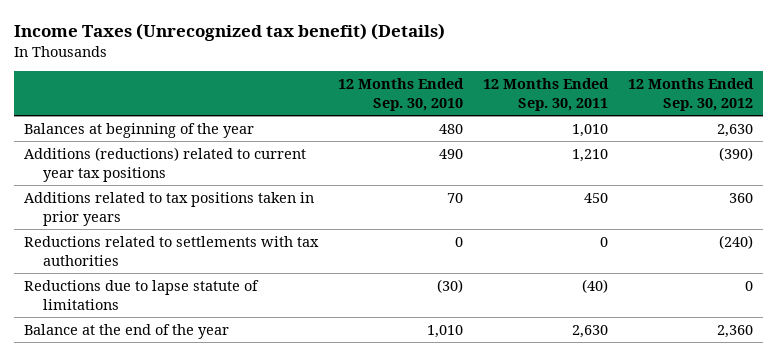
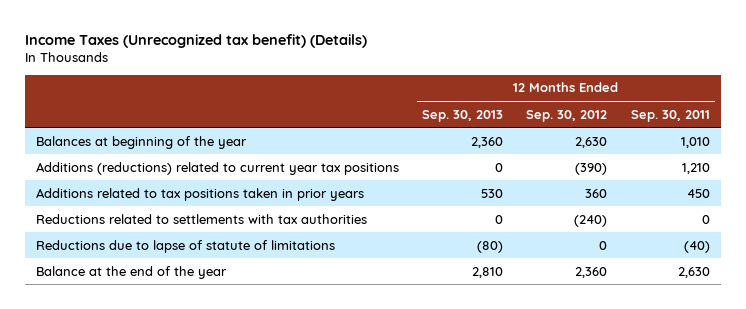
- | 12 Months Ended Sep. 30, 2010 | 12 Months Ended Sep. 30, 2011 | 12 Months Ended Sep. 30, 2012
+ | 12 Months Ended Sep. 30, 2013 | 12 Months Ended Sep. 30, 2012 | 12 Months Ended Sep. 30, 2011
- Reductions due to lapse statute of limitations | (30) | (40) | 0
+ Reductions due to lapse of statute of limitations | (80) | 0 | (40)

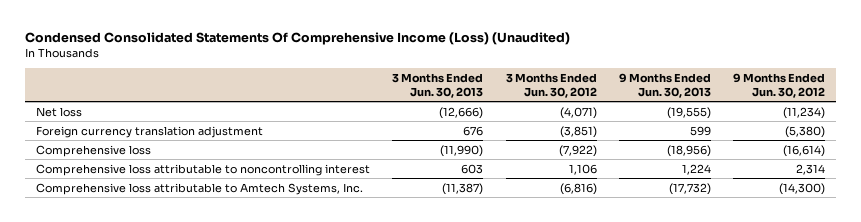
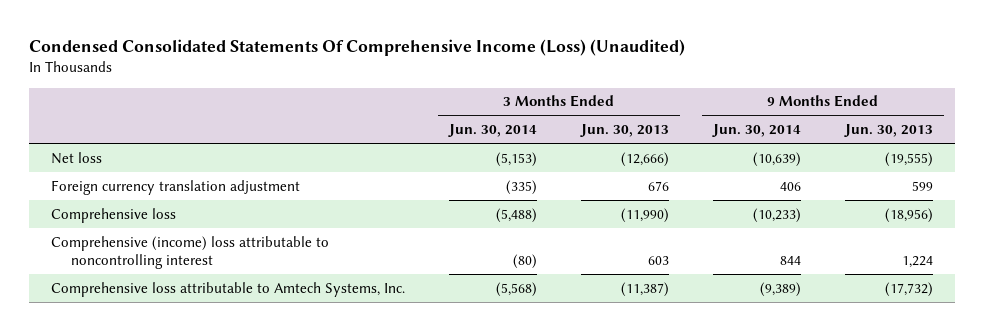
- | 3 Months Ended Jun. 30, 2013 | 3 Months Ended Jun. 30, 2012 | 9 Months Ended Jun. 30, 2013 | 9 Months Ended Jun. 30, 2012
+ | 3 Months Ended Jun. 30, 2014 | 3 Months Ended Jun. 30, 2013 | 9 Months Ended Jun. 30, 2014 | 9 Months Ended Jun. 30, 2013
- Comprehensive loss attributable to noncontrolling interest | 603 | 1,106 | 1,224 | 2,314
+ Comprehensive (income) loss attributable to noncontrolling interest | (80) | 603 | 844 | 1,224

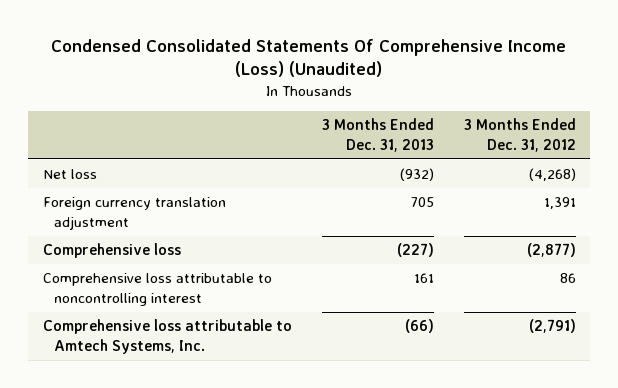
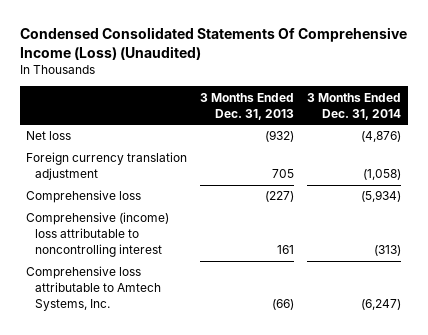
- | 3 Months Ended Dec. 31, 2013 | 3 Months Ended Dec. 31, 2012
+ | 3 Months Ended Dec. 31, 2013 | 3 Months Ended Dec. 31, 2014
- Comprehensive loss attributable to noncontrolling interest | 161 | 86
+ Comprehensive (income) loss attributable to noncontrolling interest | 161 | (313)

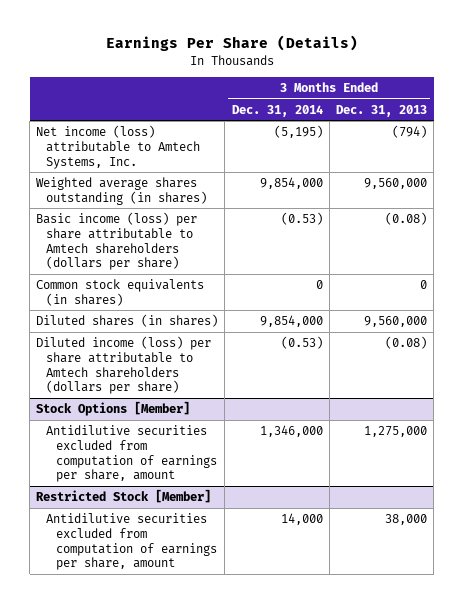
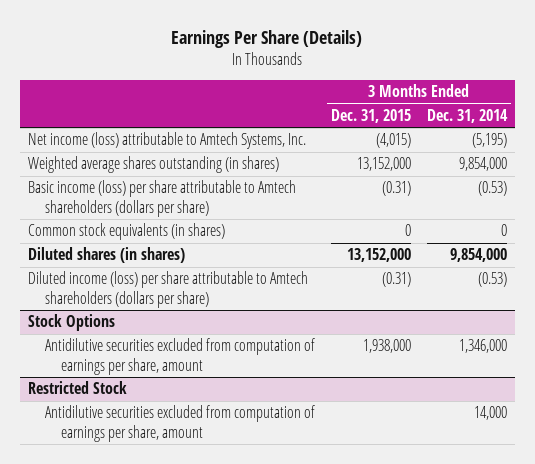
- | 3 Months Ended Dec. 31, 2014 | 3 Months Ended Dec. 31, 2013
+ | 3 Months Ended Dec. 31, 2015 | 3 Months Ended Dec. 31, 2014
- Stock Options [Member]
+ Stock Options
- Restricted Stock [Member]
+ Restricted Stock

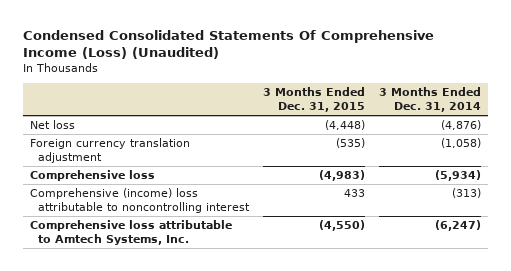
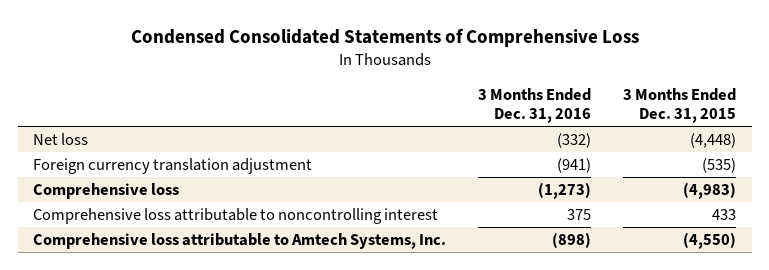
- Condensed Consolidated Statements Of Comprehensive Income (Loss) (Unaudited)
+ Condensed Consolidated Statements of Comprehensive Loss
- | 3 Months Ended Dec. 31, 2015 | 3 Months Ended Dec. 31, 2014
+ | 3 Months Ended Dec. 31, 2016 | 3 Months Ended Dec. 31, 2015
- Comprehensive (income) loss attributable to noncontrolling interest | 433 | (313)
+ Comprehensive loss attributable to noncontrolling interest | 375 | 433

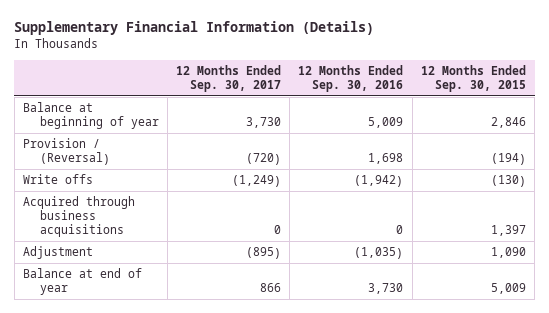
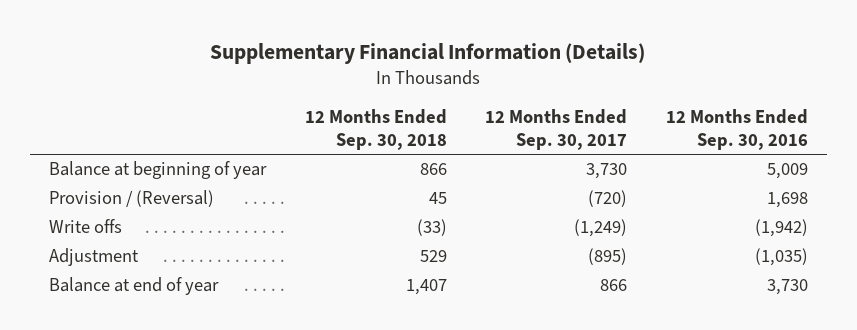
- | 12 Months Ended Sep. 30, 2017 | 12 Months Ended Sep. 30, 2016 | 12 Months Ended Sep. 30, 2015
+ | 12 Months Ended Sep. 30, 2018 | 12 Months Ended Sep. 30, 2017 | 12 Months Ended Sep. 30, 2016
- Acquired through business acquisitions | 0 | 0 | 1,397

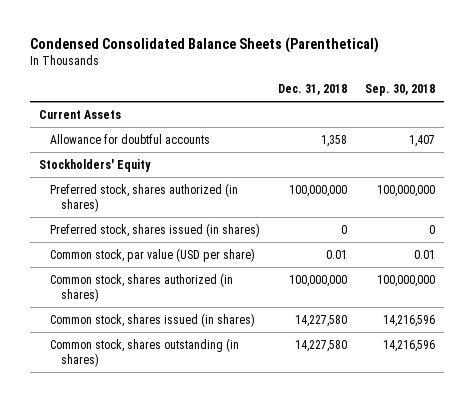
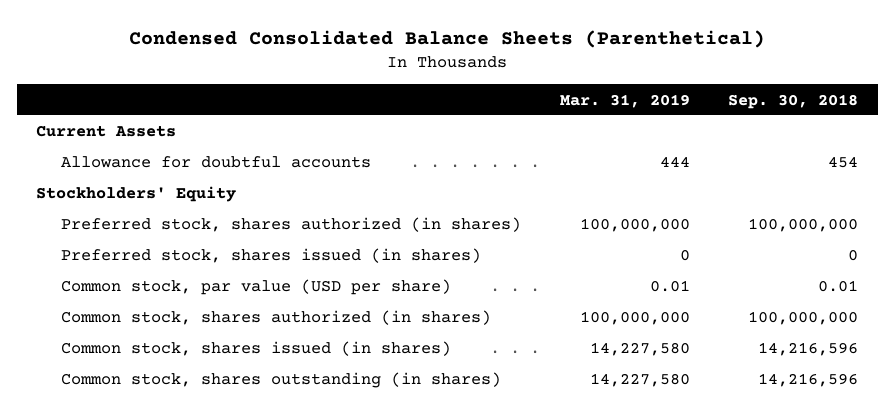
- | Dec. 31, 2018 | Sep. 30, 2018
+ | Mar. 31, 2019 | Sep. 30, 2018
- Allowance for doubtful accounts | 1,358 | 1,407
+ Allowance for doubtful accounts | 444 | 454

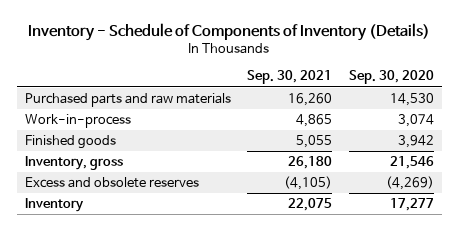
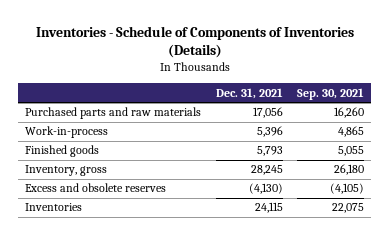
- Inventory - Schedule of Components of Inventory (Details)
+ Inventories - Schedule of Components of Inventories (Details)
- | Sep. 30, 2021 | Sep. 30, 2020
+ | Dec. 31, 2021 | Sep. 30, 2021
- Inventory | 22,075 | 17,277
+ Inventories | 24,115 | 22,075

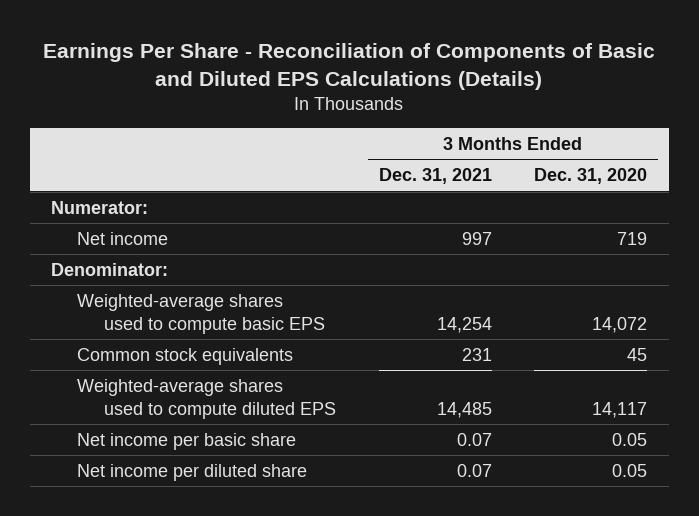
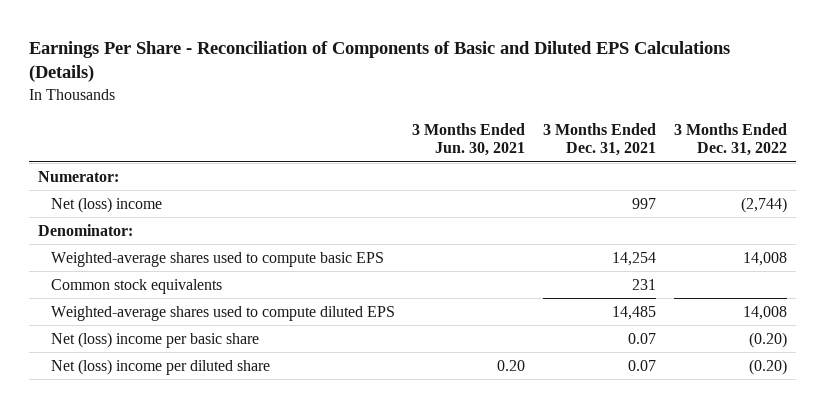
- | 3 Months Ended Dec. 31, 2021 | 3 Months Ended Dec. 31, 2020
+ | 3 Months Ended Jun. 30, 2021 | 3 Months Ended Dec. 31, 2021 | 3 Months Ended Dec. 31, 2022
- Net income | 997 | 719
+ Net (loss) income | | 997 | (2,744)
- Net income per basic share | 0.07 | 0.05
- Net income per diluted share | 0.07 | 0.05
+ Net (loss) income per basic share | | 0.07 | (0.20)
+ Net (loss) income per diluted share | 0.20 | 0.07 | (0.20)

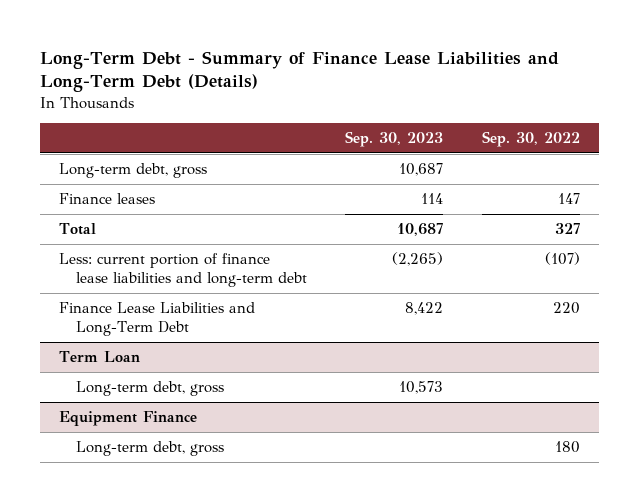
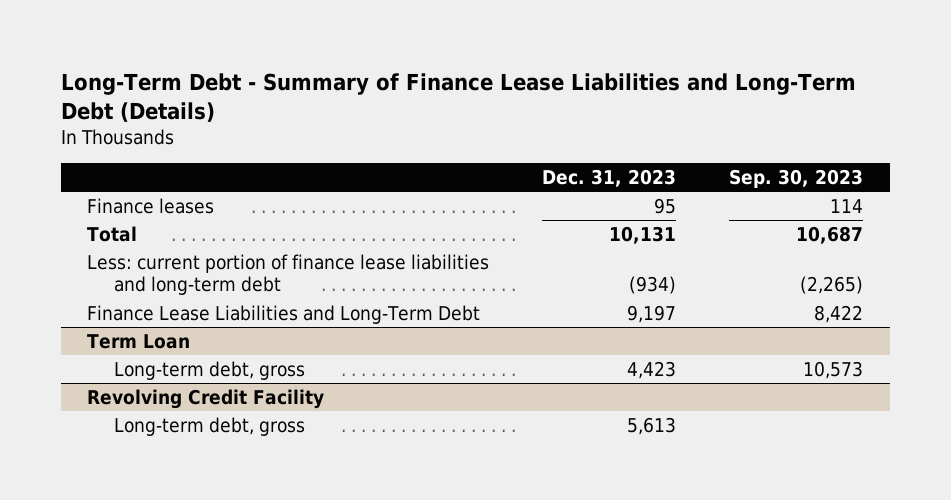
- | Sep. 30, 2023 | Sep. 30, 2022
+ | Dec. 31, 2023 | Sep. 30, 2023
- Long-term debt, gross | 10,687 |
- Equipment Finance
+ Revolving Credit Facility

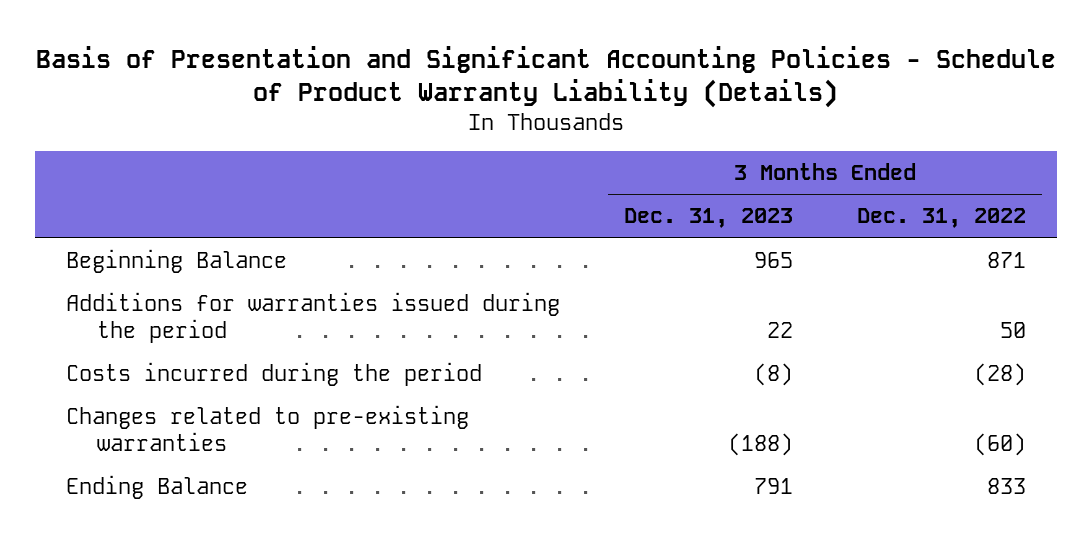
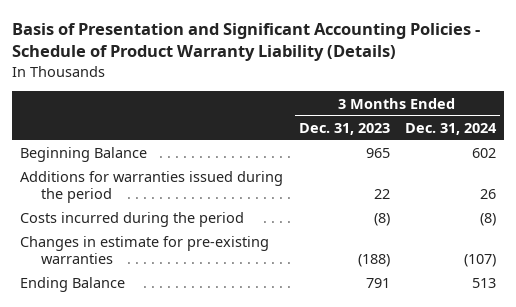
- | 3 Months Ended Dec. 31, 2023 | 3 Months Ended Dec. 31, 2022
+ | 3 Months Ended Dec. 31, 2023 | 3 Months Ended Dec. 31, 2024
- Changes related to pre-existing warranties | (188) | (60)
+ Changes in estimate for pre-existing warranties | (188) | (107)

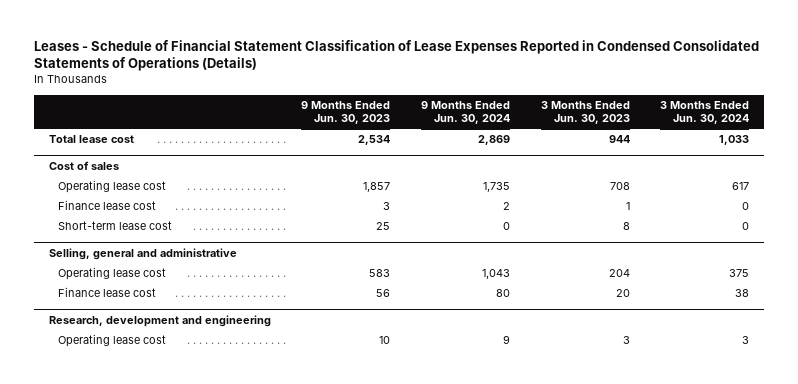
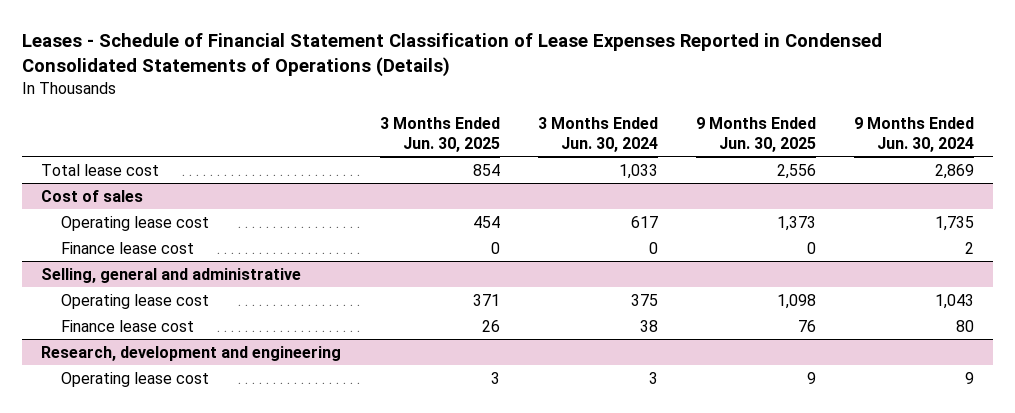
- | 9 Months Ended Jun. 30, 2023 | 9 Months Ended Jun. 30, 2024 | 3 Months Ended Jun. 30, 2023 | 3 Months Ended Jun. 30, 2024
+ | 3 Months Ended Jun. 30, 2025 | 3 Months Ended Jun. 30, 2024 | 9 Months Ended Jun. 30, 2025 | 9 Months Ended Jun. 30, 2024
@ Cost of sales
- Short-term lease cost | 25 | 0 | 8 | 0

